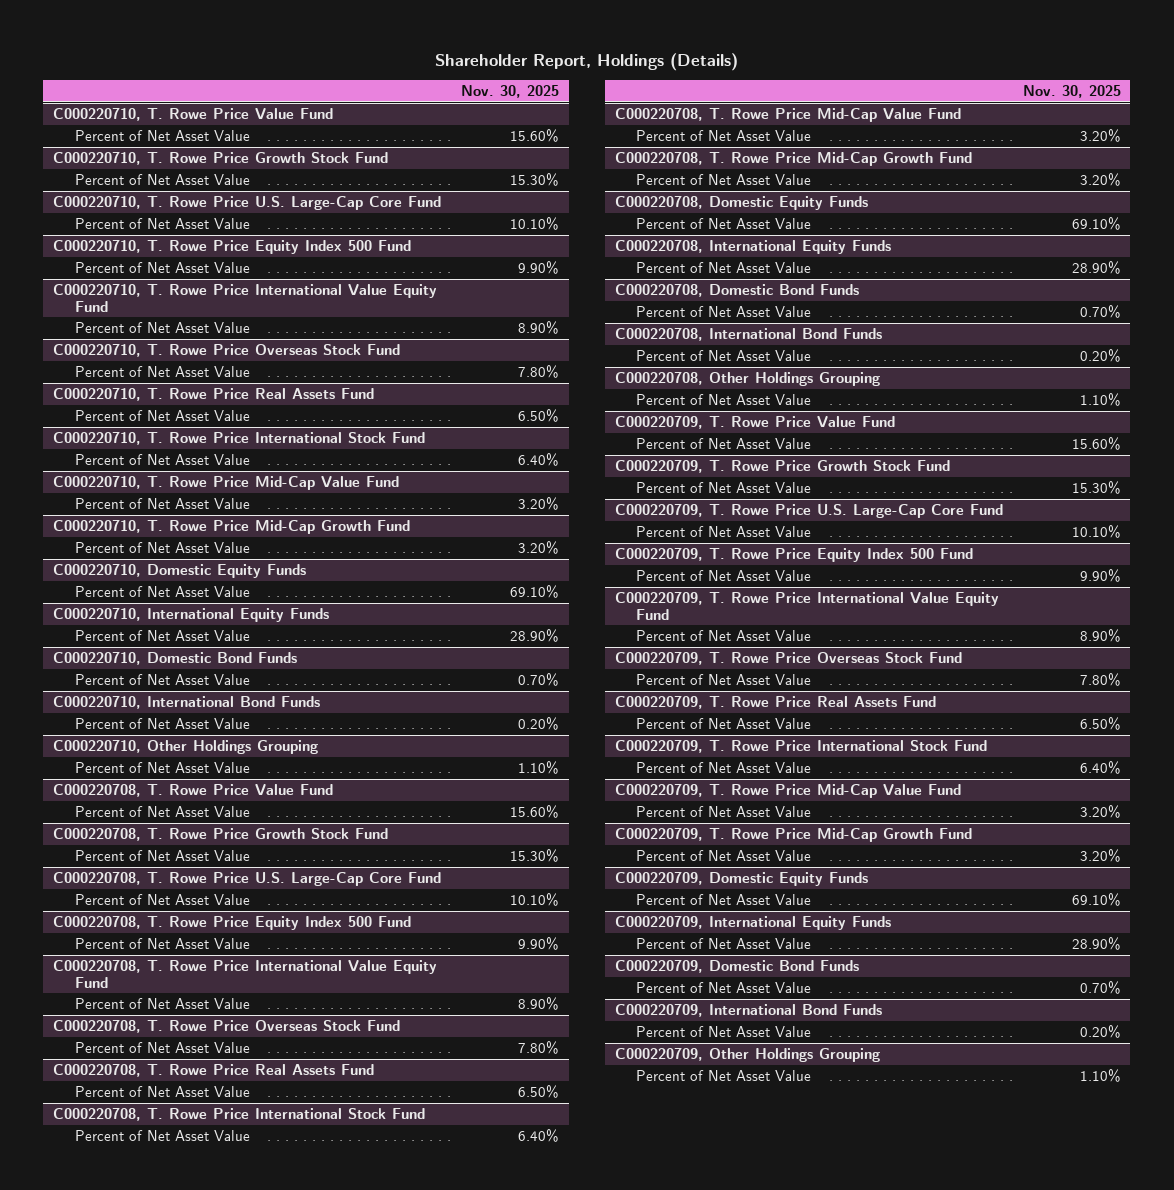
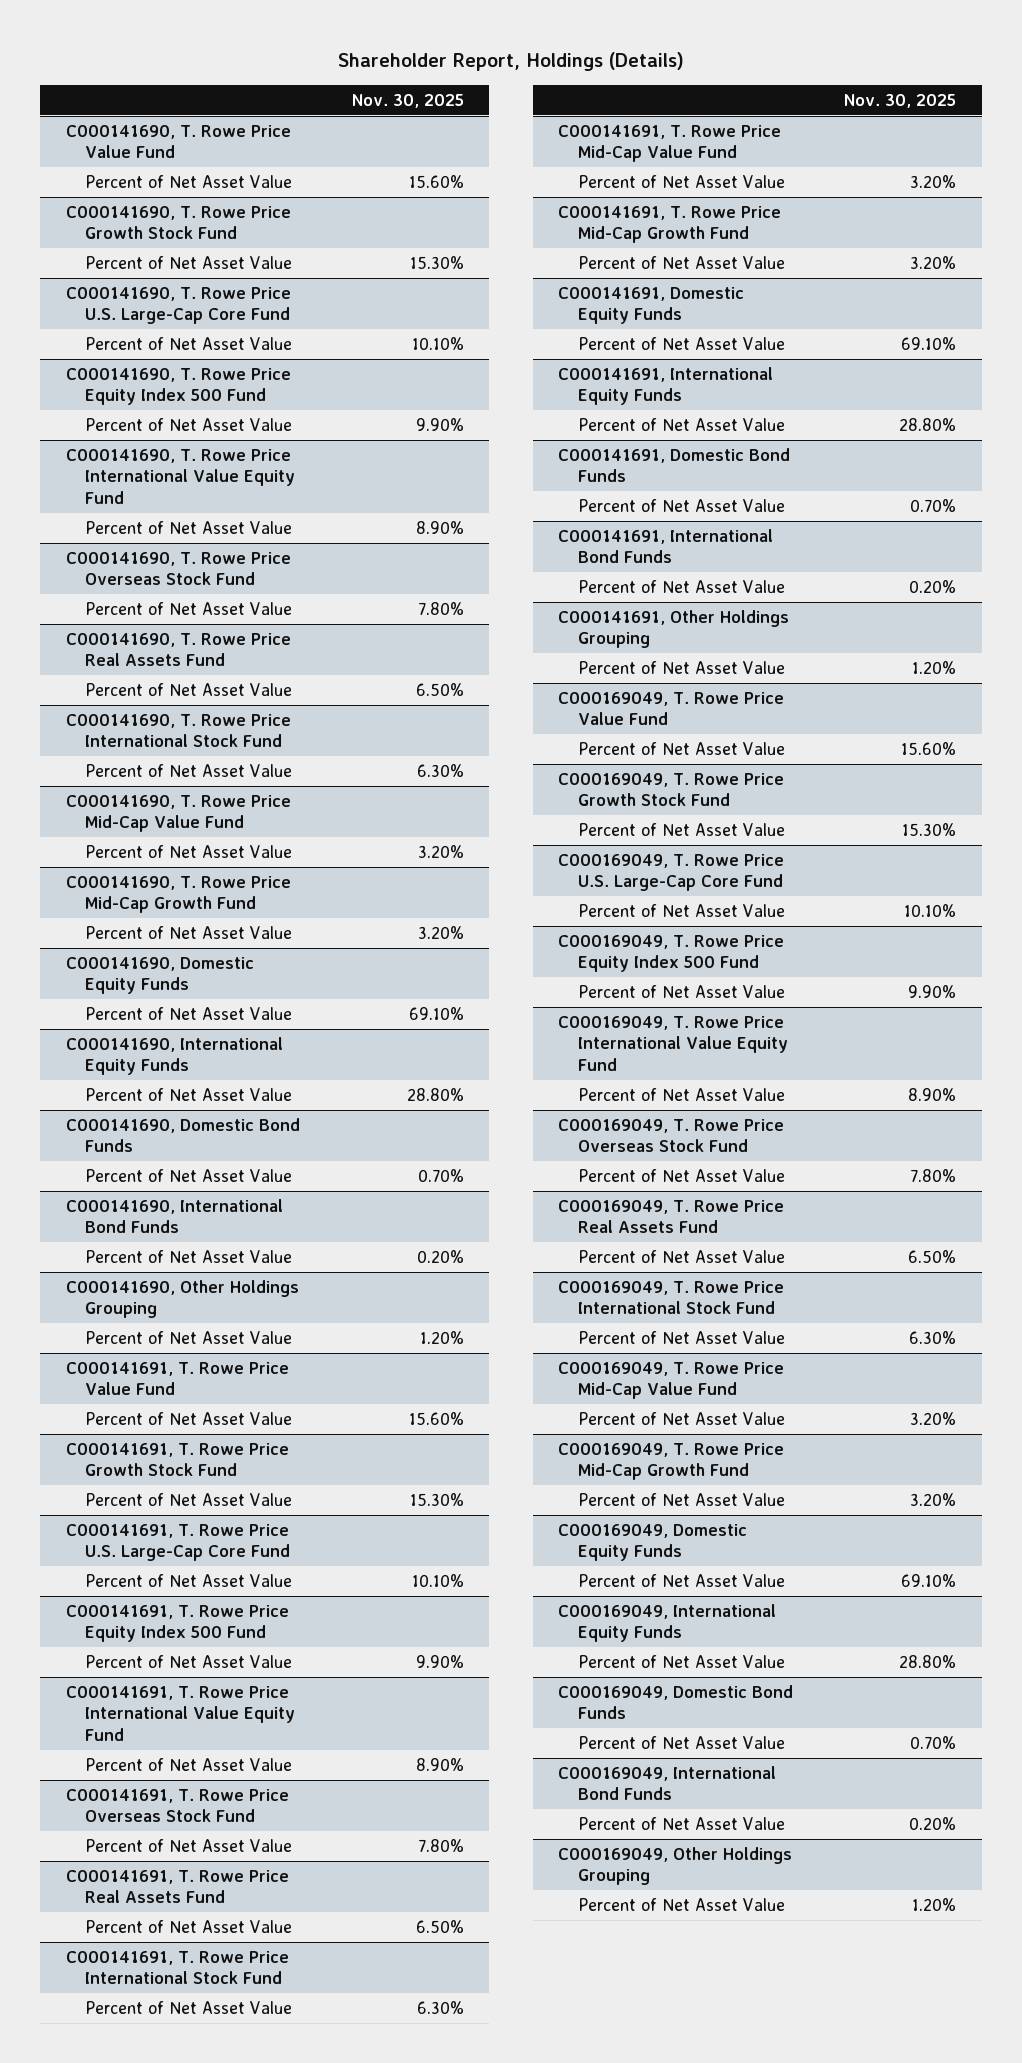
- C000220710, T. Rowe Price Value Fund
+ C000141690, T. Rowe Price Value Fund
- C000220710, T. Rowe Price Growth Stock Fund
+ C000141690, T. Rowe Price Growth Stock Fund
- C000220710, T. Rowe Price U.S. Large-Cap Core Fund
+ C000141690, T. Rowe Price U.S. Large-Cap Core Fund
- C000220710, T. Rowe Price Equity Index 500 Fund
+ C000141690, T. Rowe Price Equity Index 500 Fund
- C000220710, T. Rowe Price International Value Equity Fund
+ C000141690, T. Rowe Price International Value Equity Fund
- C000220710, T. Rowe Price Overseas Stock Fund
+ C000141690, T. Rowe Price Overseas Stock Fund
- C000220710, T. Rowe Price Real Assets Fund
+ C000141690, T. Rowe Price Real Assets Fund
- C000220710, T. Rowe Price International Stock Fund
- Percent of Net Asset Value | 6.40%
- C000220710, T. Rowe Price Mid-Cap Value Fund
+ C000141690, T. Rowe Price International Stock Fund
+ Percent of Net Asset Value | 6.30%
+ C000141690, T. Rowe Price Mid-Cap Value Fund
- C000220710, T. Rowe Price Mid-Cap Growth Fund
+ C000141690, T. Rowe Price Mid-Cap Growth Fund
- C000220710, Domestic Equity Funds
+ C000141690, Domestic Equity Funds
- C000220710, International Equity Funds
- Percent of Net Asset Value | 28.90%
- C000220710, Domestic Bond Funds
+ C000141690, International Equity Funds
+ Percent of Net Asset Value | 28.80%
+ C000141690, Domestic Bond Funds
- C000220710, International Bond Funds
+ C000141690, International Bond Funds
- C000220710, Other Holdings Grouping
- Percent of Net Asset Value | 1.10%
- C000220708, T. Rowe Price Value Fund
+ C000141690, Other Holdings Grouping
+ Percent of Net Asset Value | 1.20%
+ C000141691, T. Rowe Price Value Fund
- C000220708, T. Rowe Price Growth Stock Fund
+ C000141691, T. Rowe Price Growth Stock Fund
- C000220708, T. Rowe Price U.S. Large-Cap Core Fund
+ C000141691, T. Rowe Price U.S. Large-Cap Core Fund
- C000220708, T. Rowe Price Equity Index 500 Fund
+ C000141691, T. Rowe Price Equity Index 500 Fund
- C000220708, T. Rowe Price International Value Equity Fund
+ C000141691, T. Rowe Price International Value Equity Fund
- C000220708, T. Rowe Price Overseas Stock Fund
+ C000141691, T. Rowe Price Overseas Stock Fund
- C000220708, T. Rowe Price Real Assets Fund
+ C000141691, T. Rowe Price Real Assets Fund
- C000220708, T. Rowe Price International Stock Fund
- Percent of Net Asset Value | 6.40%
- C000220708, T. Rowe Price Mid-Cap Value Fund
+ C000141691, T. Rowe Price International Stock Fund
+ Percent of Net Asset Value | 6.30%
+ C000141691, T. Rowe Price Mid-Cap Value Fund
- C000220708, T. Rowe Price Mid-Cap Growth Fund
+ C000141691, T. Rowe Price Mid-Cap Growth Fund
- C000220708, Domestic Equity Funds
+ C000141691, Domestic Equity Funds
- C000220708, International Equity Funds
- Percent of Net Asset Value | 28.90%
- C000220708, Domestic Bond Funds
+ C000141691, International Equity Funds
+ Percent of Net Asset Value | 28.80%
+ C000141691, Domestic Bond Funds
- C000220708, International Bond Funds
+ C000141691, International Bond Funds
- C000220708, Other Holdings Grouping
- Percent of Net Asset Value | 1.10%
- C000220709, T. Rowe Price Value Fund
+ C000141691, Other Holdings Grouping
+ Percent of Net Asset Value | 1.20%
+ C000169049, T. Rowe Price Value Fund
- C000220709, T. Rowe Price Growth Stock Fund
+ C000169049, T. Rowe Price Growth Stock Fund
- C000220709, T. Rowe Price U.S. Large-Cap Core Fund
+ C000169049, T. Rowe Price U.S. Large-Cap Core Fund
- C000220709, T. Rowe Price Equity Index 500 Fund
+ C000169049, T. Rowe Price Equity Index 500 Fund
- C000220709, T. Rowe Price International Value Equity Fund
+ C000169049, T. Rowe Price International Value Equity Fund
- C000220709, T. Rowe Price Overseas Stock Fund
+ C000169049, T. Rowe Price Overseas Stock Fund
- C000220709, T. Rowe Price Real Assets Fund
+ C000169049, T. Rowe Price Real Assets Fund
- C000220709, T. Rowe Price International Stock Fund
- Percent of Net Asset Value | 6.40%
- C000220709, T. Rowe Price Mid-Cap Value Fund
+ C000169049, T. Rowe Price International Stock Fund
+ Percent of Net Asset Value | 6.30%
+ C000169049, T. Rowe Price Mid-Cap Value Fund
- C000220709, T. Rowe Price Mid-Cap Growth Fund
+ C000169049, T. Rowe Price Mid-Cap Growth Fund
- C000220709, Domestic Equity Funds
+ C000169049, Domestic Equity Funds
- C000220709, International Equity Funds
- Percent of Net Asset Value | 28.90%
- C000220709, Domestic Bond Funds
+ C000169049, International Equity Funds
+ Percent of Net Asset Value | 28.80%
+ C000169049, Domestic Bond Funds
- C000220709, International Bond Funds
+ C000169049, International Bond Funds
- C000220709, Other Holdings Grouping
- Percent of Net Asset Value | 1.10%
+ C000169049, Other Holdings Grouping
+ Percent of Net Asset Value | 1.20%

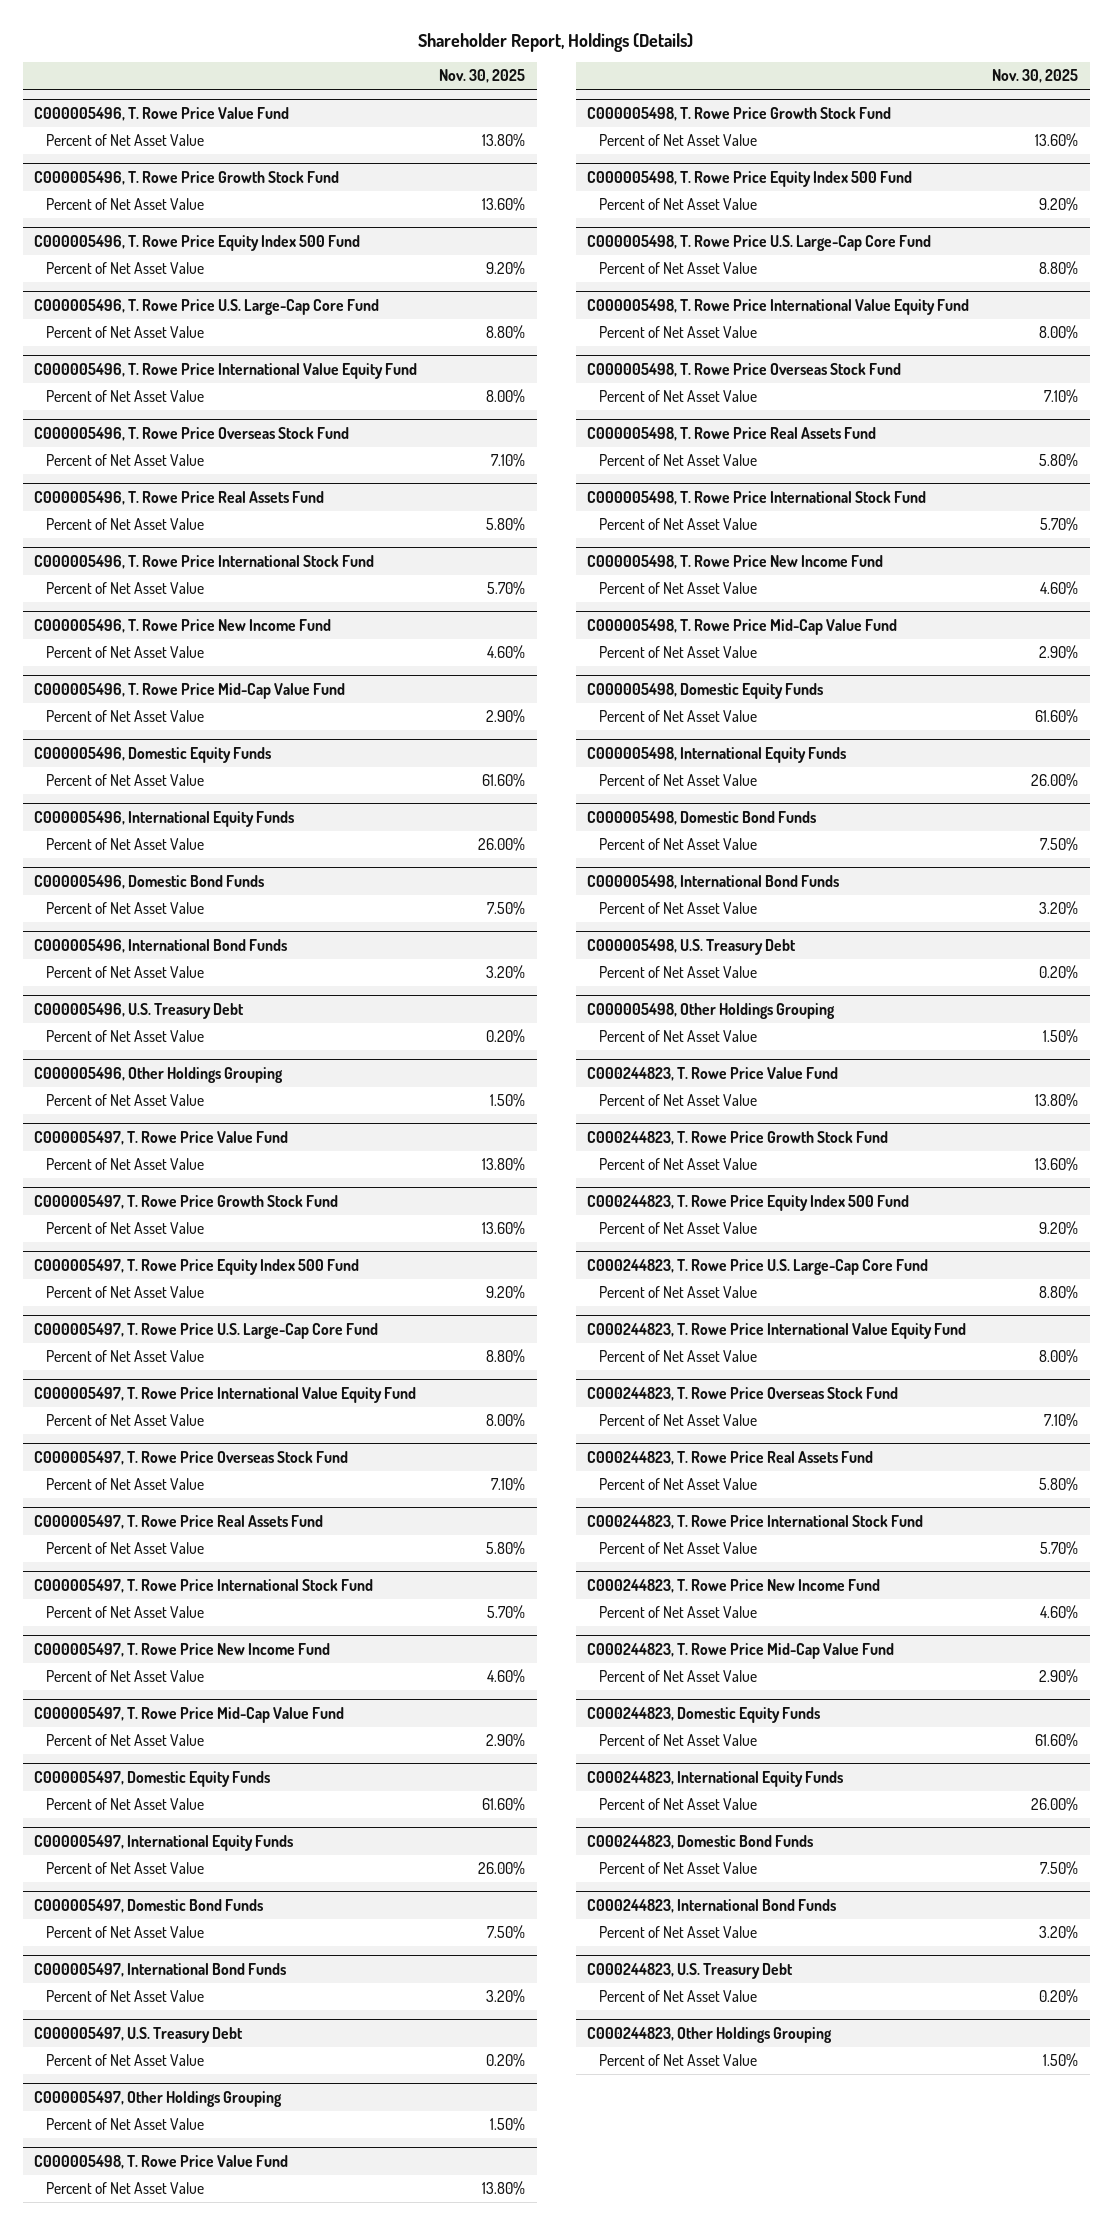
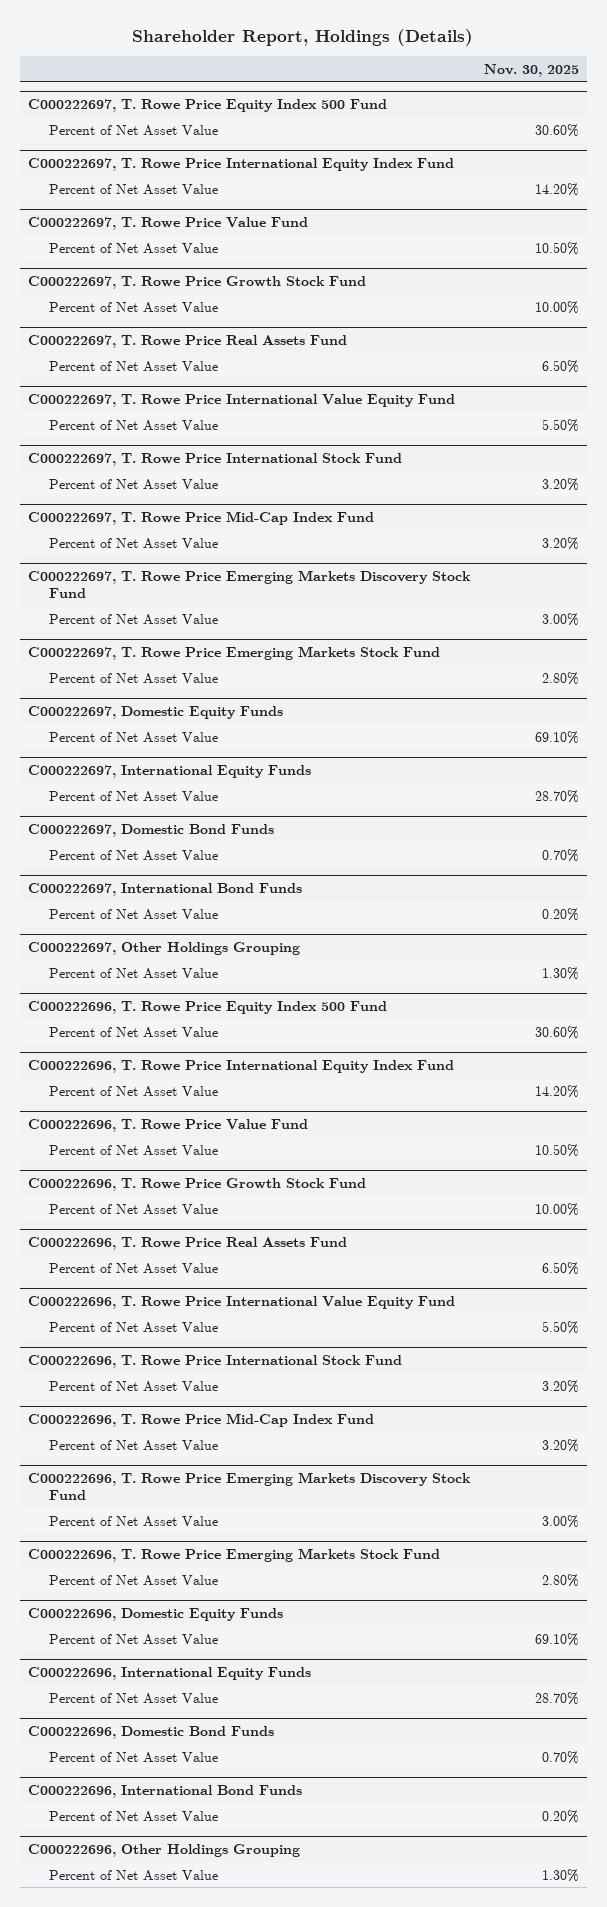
- C000005496, T. Rowe Price Value Fund
- Percent of Net Asset Value | 13.80%
- C000005496, T. Rowe Price Growth Stock Fund
- Percent of Net Asset Value | 13.60%
- C000005496, T. Rowe Price Equity Index 500 Fund
- Percent of Net Asset Value | 9.20%
- C000005496, T. Rowe Price U.S. Large-Cap Core Fund
- Percent of Net Asset Value | 8.80%
- C000005496, T. Rowe Price International Value Equity Fund
- Percent of Net Asset Value | 8.00%
- C000005496, T. Rowe Price Overseas Stock Fund
- Percent of Net Asset Value | 7.10%
- C000005496, T. Rowe Price Real Assets Fund
- Percent of Net Asset Value | 5.80%
- C000005496, T. Rowe Price International Stock Fund
- Percent of Net Asset Value | 5.70%
- C000005496, T. Rowe Price New Income Fund
- Percent of Net Asset Value | 4.60%
- C000005496, T. Rowe Price Mid-Cap Value Fund
- Percent of Net Asset Value | 2.90%
- C000005496, Domestic Equity Funds
- Percent of Net Asset Value | 61.60%
- C000005496, International Equity Funds
- Percent of Net Asset Value | 26.00%
- C000005496, Domestic Bond Funds
- Percent of Net Asset Value | 7.50%
- C000005496, International Bond Funds
+ C000222697, T. Rowe Price Equity Index 500 Fund
+ Percent of Net Asset Value | 30.60%
+ C000222697, T. Rowe Price International Equity Index Fund
+ Percent of Net Asset Value | 14.20%
+ C000222697, T. Rowe Price Value Fund
+ Percent of Net Asset Value | 10.50%
+ C000222697, T. Rowe Price Growth Stock Fund
+ Percent of Net Asset Value | 10.00%
+ C000222697, T. Rowe Price Real Assets Fund
+ Percent of Net Asset Value | 6.50%
+ C000222697, T. Rowe Price International Value Equity Fund
+ Percent of Net Asset Value | 5.50%
+ C000222697, T. Rowe Price International Stock Fund
- C000005496, U.S. Treasury Debt
- Percent of Net Asset Value | 0.20%
- C000005496, Other Holdings Grouping
- Percent of Net Asset Value | 1.50%
- C000005497, T. Rowe Price Value Fund
- Percent of Net Asset Value | 13.80%
- C000005497, T. Rowe Price Growth Stock Fund
- Percent of Net Asset Value | 13.60%
- C000005497, T. Rowe Price Equity Index 500 Fund
- Percent of Net Asset Value | 9.20%
- C000005497, T. Rowe Price U.S. Large-Cap Core Fund
- Percent of Net Asset Value | 8.80%
- C000005497, T. Rowe Price International Value Equity Fund
- Percent of Net Asset Value | 8.00%
- C000005497, T. Rowe Price Overseas Stock Fund
- Percent of Net Asset Value | 7.10%
- C000005497, T. Rowe Price Real Assets Fund
- Percent of Net Asset Value | 5.80%
- C000005497, T. Rowe Price International Stock Fund
- Percent of Net Asset Value | 5.70%
- C000005497, T. Rowe Price New Income Fund
- Percent of Net Asset Value | 4.60%
- C000005497, T. Rowe Price Mid-Cap Value Fund
- Percent of Net Asset Value | 2.90%
- C000005497, Domestic Equity Funds
- Percent of Net Asset Value | 61.60%
- C000005497, International Equity Funds
- Percent of Net Asset Value | 26.00%
- C000005497, Domestic Bond Funds
- Percent of Net Asset Value | 7.50%
- C000005497, International Bond Funds
+ C000222697, T. Rowe Price Mid-Cap Index Fund
- C000005497, U.S. Treasury Debt
+ C000222697, T. Rowe Price Emerging Markets Discovery Stock Fund
+ Percent of Net Asset Value | 3.00%
+ C000222697, T. Rowe Price Emerging Markets Stock Fund
+ Percent of Net Asset Value | 2.80%
+ C000222697, Domestic Equity Funds
+ Percent of Net Asset Value | 69.10%
+ C000222697, International Equity Funds
+ Percent of Net Asset Value | 28.70%
+ C000222697, Domestic Bond Funds
+ Percent of Net Asset Value | 0.70%
+ C000222697, International Bond Funds
- C000005497, Other Holdings Grouping
- Percent of Net Asset Value | 1.50%
- C000005498, T. Rowe Price Value Fund
- Percent of Net Asset Value | 13.80%
- C000005498, T. Rowe Price Growth Stock Fund
- Percent of Net Asset Value | 13.60%
- C000005498, T. Rowe Price Equity Index 500 Fund
- Percent of Net Asset Value | 9.20%
- C000005498, T. Rowe Price U.S. Large-Cap Core Fund
- Percent of Net Asset Value | 8.80%
- C000005498, T. Rowe Price International Value Equity Fund
- Percent of Net Asset Value | 8.00%
- C000005498, T. Rowe Price Overseas Stock Fund
- Percent of Net Asset Value | 7.10%
- C000005498, T. Rowe Price Real Assets Fund
- Percent of Net Asset Value | 5.80%
- C000005498, T. Rowe Price International Stock Fund
- Percent of Net Asset Value | 5.70%
- C000005498, T. Rowe Price New Income Fund
- Percent of Net Asset Value | 4.60%
- C000005498, T. Rowe Price Mid-Cap Value Fund
- Percent of Net Asset Value | 2.90%
- C000005498, Domestic Equity Funds
- Percent of Net Asset Value | 61.60%
- C000005498, International Equity Funds
- Percent of Net Asset Value | 26.00%
- C000005498, Domestic Bond Funds
- Percent of Net Asset Value | 7.50%
- C000005498, International Bond Funds
+ C000222697, Other Holdings Grouping
+ Percent of Net Asset Value | 1.30%
+ C000222696, T. Rowe Price Equity Index 500 Fund
+ Percent of Net Asset Value | 30.60%
+ C000222696, T. Rowe Price International Equity Index Fund
+ Percent of Net Asset Value | 14.20%
+ C000222696, T. Rowe Price Value Fund
+ Percent of Net Asset Value | 10.50%
+ C000222696, T. Rowe Price Growth Stock Fund
+ Percent of Net Asset Value | 10.00%
+ C000222696, T. Rowe Price Real Assets Fund
+ Percent of Net Asset Value | 6.50%
+ C000222696, T. Rowe Price International Value Equity Fund
+ Percent of Net Asset Value | 5.50%
+ C000222696, T. Rowe Price International Stock Fund
- C000005498, U.S. Treasury Debt
- Percent of Net Asset Value | 0.20%
- C000005498, Other Holdings Grouping
- Percent of Net Asset Value | 1.50%
- C000244823, T. Rowe Price Value Fund
- Percent of Net Asset Value | 13.80%
- C000244823, T. Rowe Price Growth Stock Fund
- Percent of Net Asset Value | 13.60%
- C000244823, T. Rowe Price Equity Index 500 Fund
- Percent of Net Asset Value | 9.20%
- C000244823, T. Rowe Price U.S. Large-Cap Core Fund
- Percent of Net Asset Value | 8.80%
- C000244823, T. Rowe Price International Value Equity Fund
- Percent of Net Asset Value | 8.00%
- C000244823, T. Rowe Price Overseas Stock Fund
- Percent of Net Asset Value | 7.10%
- C000244823, T. Rowe Price Real Assets Fund
- Percent of Net Asset Value | 5.80%
- C000244823, T. Rowe Price International Stock Fund
- Percent of Net Asset Value | 5.70%
- C000244823, T. Rowe Price New Income Fund
- Percent of Net Asset Value | 4.60%
- C000244823, T. Rowe Price Mid-Cap Value Fund
- Percent of Net Asset Value | 2.90%
- C000244823, Domestic Equity Funds
- Percent of Net Asset Value | 61.60%
- C000244823, International Equity Funds
- Percent of Net Asset Value | 26.00%
- C000244823, Domestic Bond Funds
- Percent of Net Asset Value | 7.50%
- C000244823, International Bond Funds
+ C000222696, T. Rowe Price Mid-Cap Index Fund
- C000244823, U.S. Treasury Debt
+ C000222696, T. Rowe Price Emerging Markets Discovery Stock Fund
+ Percent of Net Asset Value | 3.00%
+ C000222696, T. Rowe Price Emerging Markets Stock Fund
+ Percent of Net Asset Value | 2.80%
+ C000222696, Domestic Equity Funds
+ Percent of Net Asset Value | 69.10%
+ C000222696, International Equity Funds
+ Percent of Net Asset Value | 28.70%
+ C000222696, Domestic Bond Funds
+ Percent of Net Asset Value | 0.70%
+ C000222696, International Bond Funds
- C000244823, Other Holdings Grouping
- Percent of Net Asset Value | 1.50%
+ C000222696, Other Holdings Grouping
+ Percent of Net Asset Value | 1.30%

